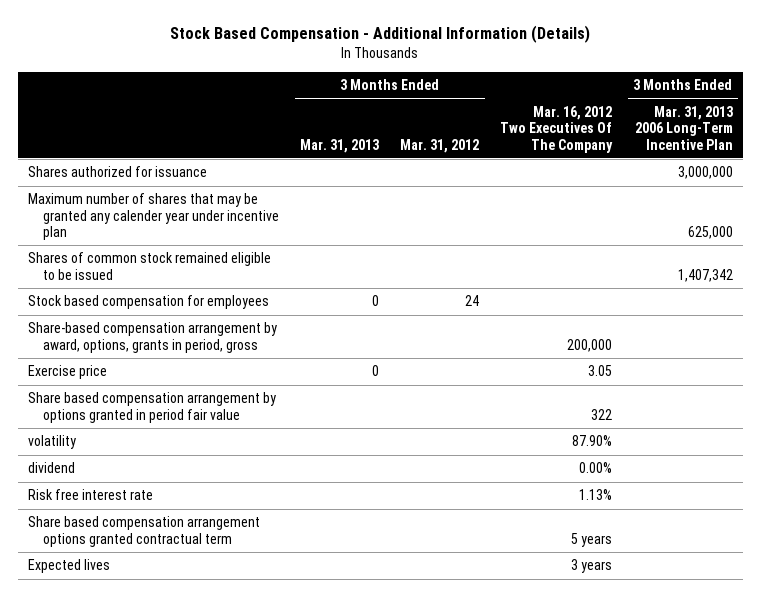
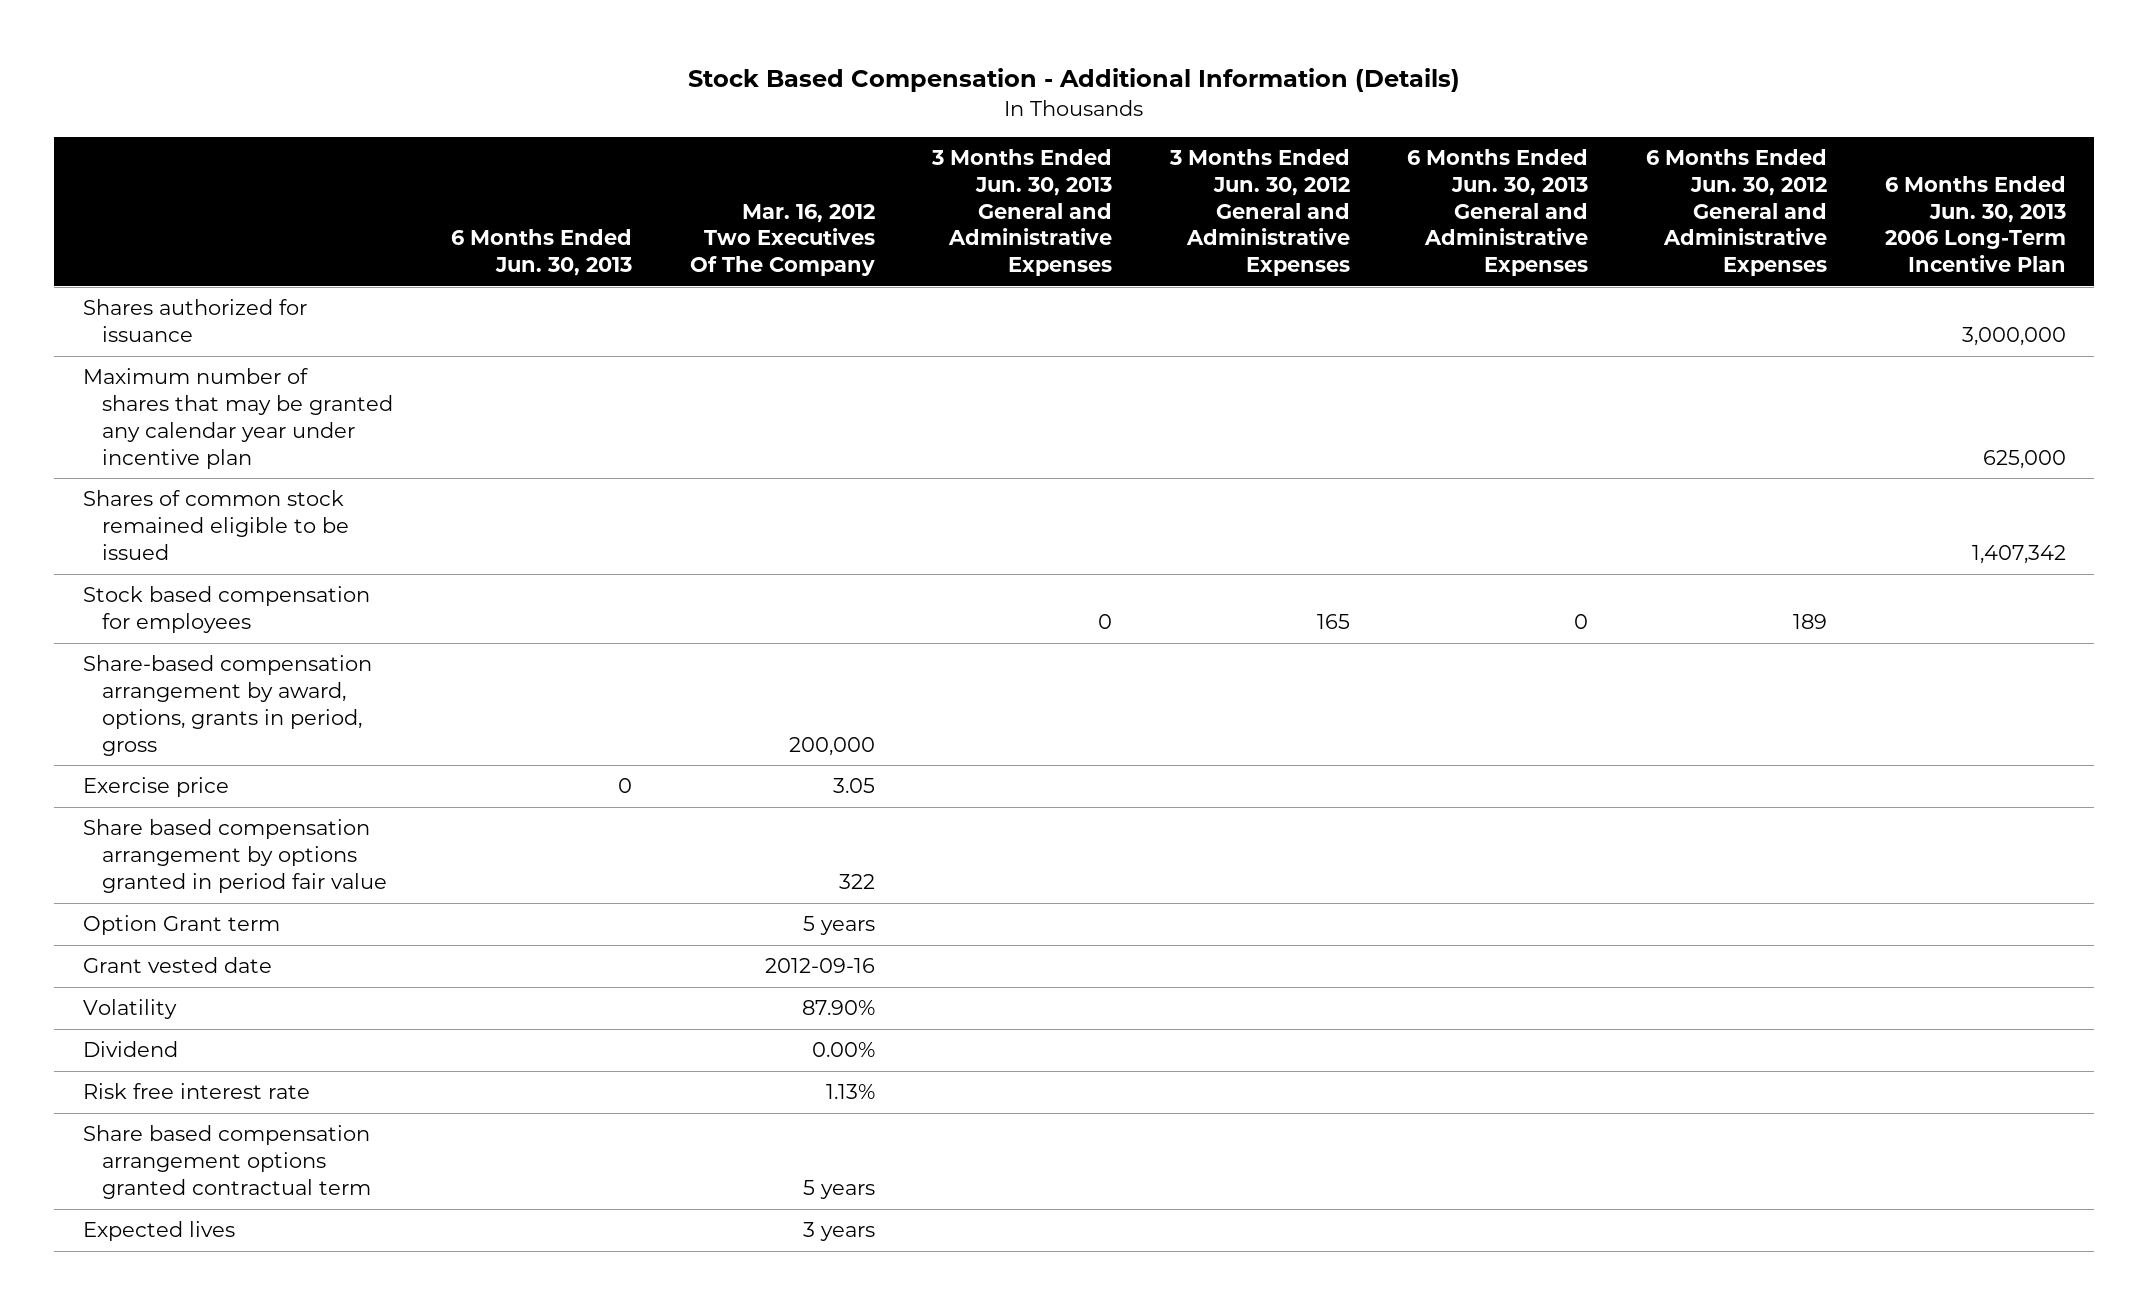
- | 3 Months Ended Mar. 31, 2013 | 3 Months Ended Mar. 31, 2012 | Mar. 16, 2012 Two Executives Of The Company | 3 Months Ended Mar. 31, 2013 2006 Long-Term Incentive Plan
+ | 6 Months Ended Jun. 30, 2013 | Mar. 16, 2012 Two Executives Of The Company | 3 Months Ended Jun. 30, 2013 General and Administrative Expenses | 3 Months Ended Jun. 30, 2012 General and Administrative Expenses | 6 Months Ended Jun. 30, 2013 General and Administrative Expenses | 6 Months Ended Jun. 30, 2012 General and Administrative Expenses | 6 Months Ended Jun. 30, 2013 2006 Long-Term Incentive Plan
- Maximum number of shares that may be granted any calender year under incentive plan | | | | 625,000
+ Maximum number of shares that may be granted any calendar year under incentive plan | | | | | | | 625,000
- volatility | | | 87.90% |
- dividend | | | 0.00% |
+ Option Grant term | | 5 years | | | | |
+ Grant vested date | | 2012-09-16 | | | | |
+ Volatility | | 87.90% | | | | |
+ Dividend | | 0.00% | | | | |

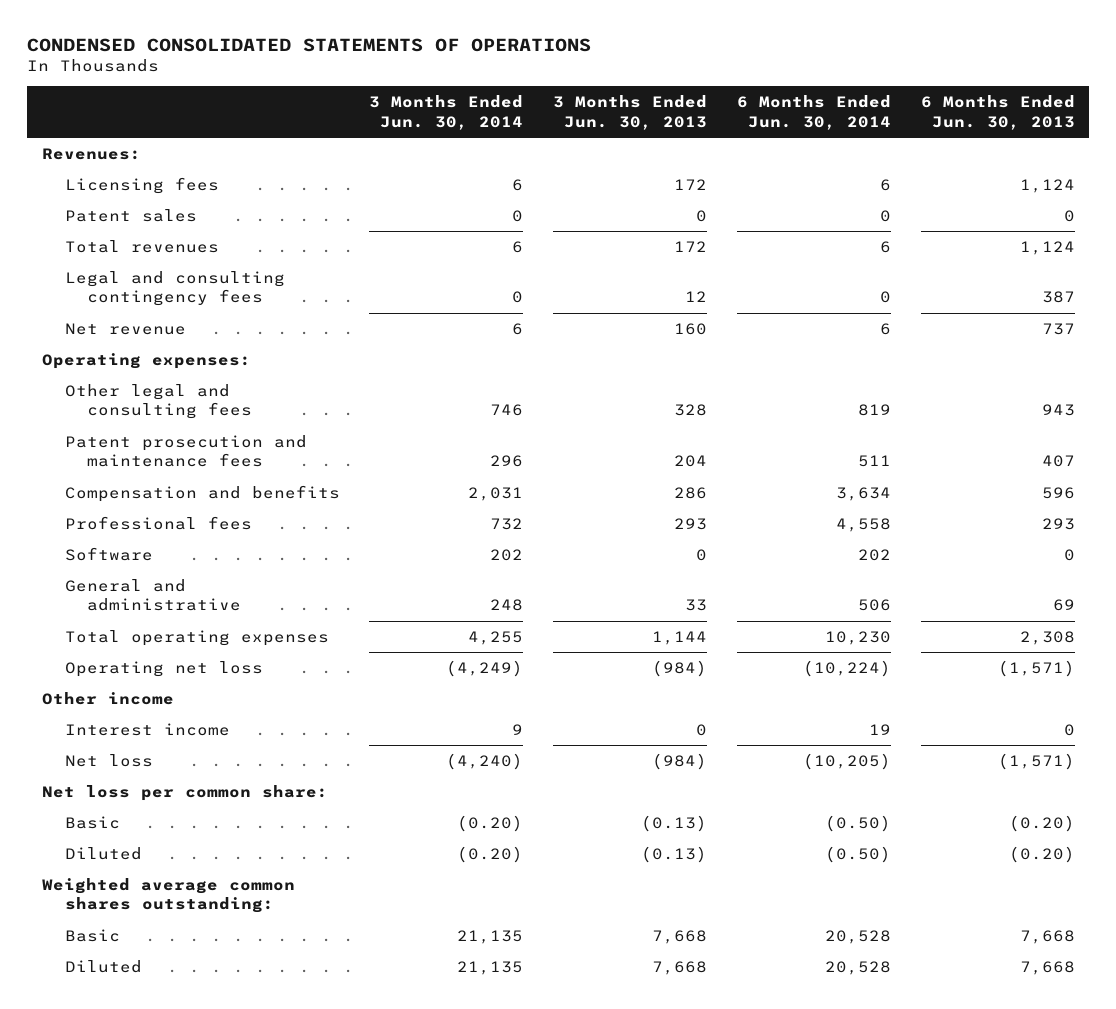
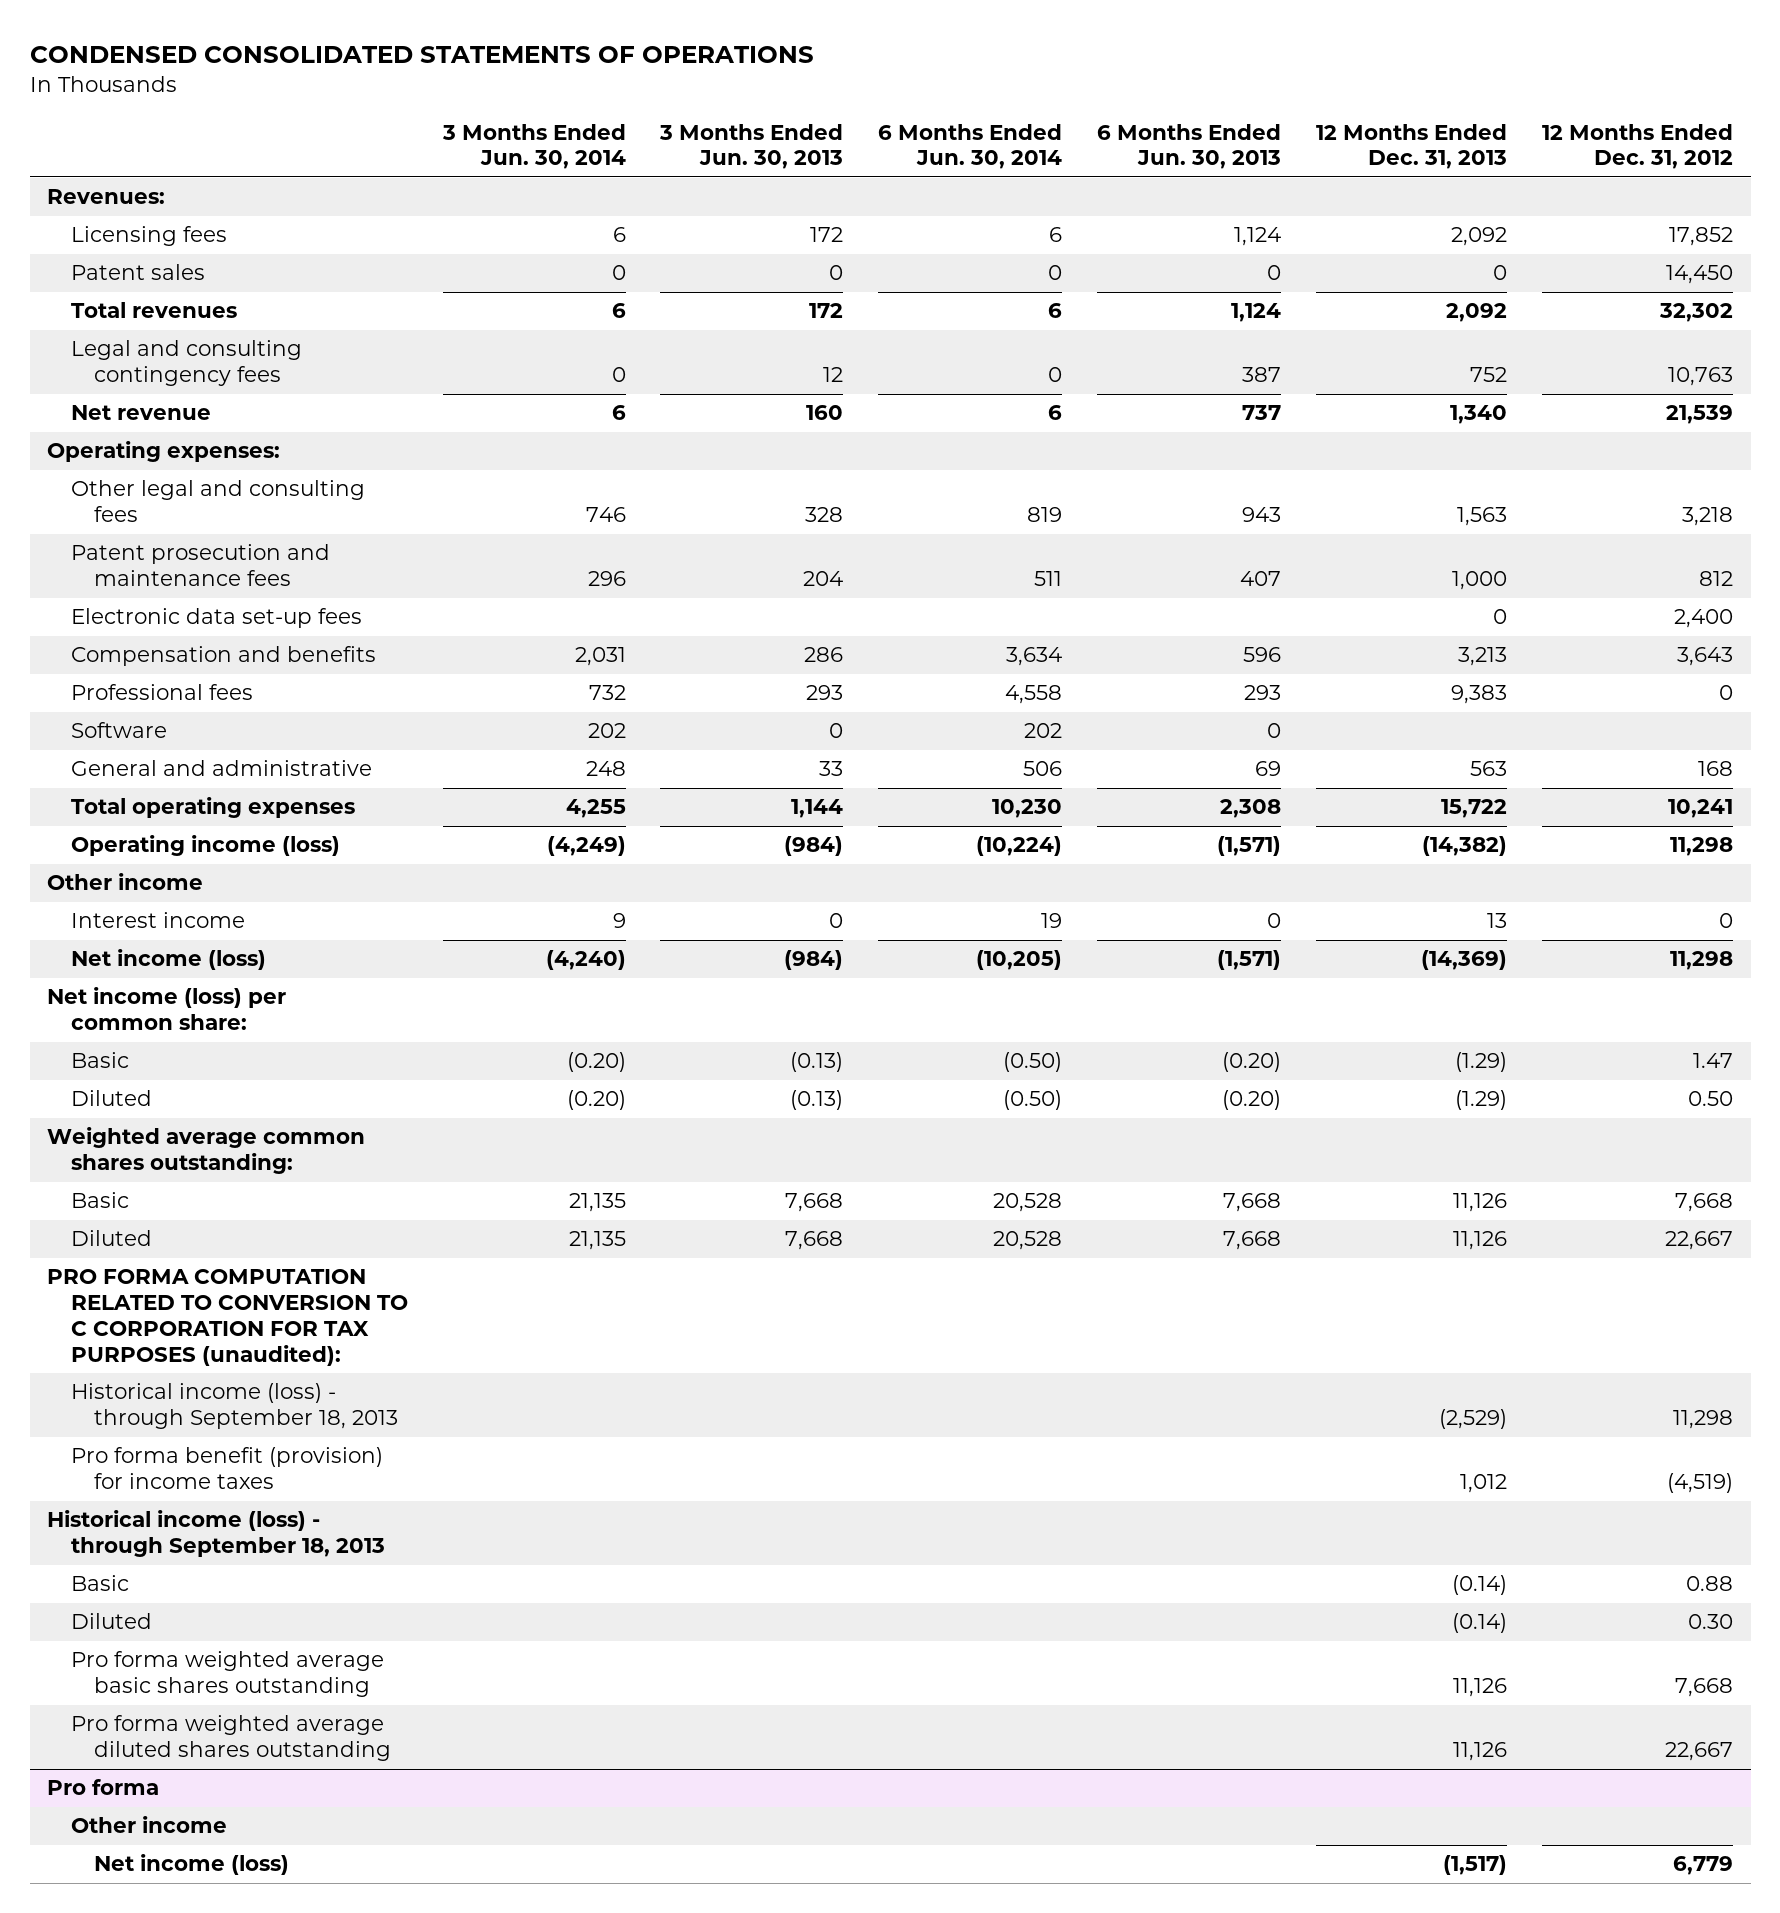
- | 3 Months Ended Jun. 30, 2014 | 3 Months Ended Jun. 30, 2013 | 6 Months Ended Jun. 30, 2014 | 6 Months Ended Jun. 30, 2013
+ | 3 Months Ended Jun. 30, 2014 | 3 Months Ended Jun. 30, 2013 | 6 Months Ended Jun. 30, 2014 | 6 Months Ended Jun. 30, 2013 | 12 Months Ended Dec. 31, 2013 | 12 Months Ended Dec. 31, 2012
+ Electronic data set-up fees | | | | | 0 | 2,400
- Operating net loss | (4,249) | (984) | (10,224) | (1,571)
+ Operating income (loss) | (4,249) | (984) | (10,224) | (1,571) | (14,382) | 11,298
- Net loss | (4,240) | (984) | (10,205) | (1,571)
- Net loss per common share:
+ Net income (loss) | (4,240) | (984) | (10,205) | (1,571) | (14,369) | 11,298
+ Net income (loss) per common share:
+ PRO FORMA COMPUTATION RELATED TO CONVERSION TO C CORPORATION FOR TAX PURPOSES (unaudited):
+ Historical income (loss) - through September 18, 2013 | | | | | (2,529) | 11,298
+ Pro forma benefit (provision) for income taxes | | | | | 1,012 | (4,519)
+ Historical income (loss) - through September 18, 2013
+ Basic | | | | | (0.14) | 0.88
+ Diluted | | | | | (0.14) | 0.30
+ Pro forma weighted average basic shares outstanding | | | | | 11,126 | 7,668
+ Pro forma weighted average diluted shares outstanding | | | | | 11,126 | 22,667
+ Pro forma
+ Other income
+ Net income (loss) | | | | | (1,517) | 6,779

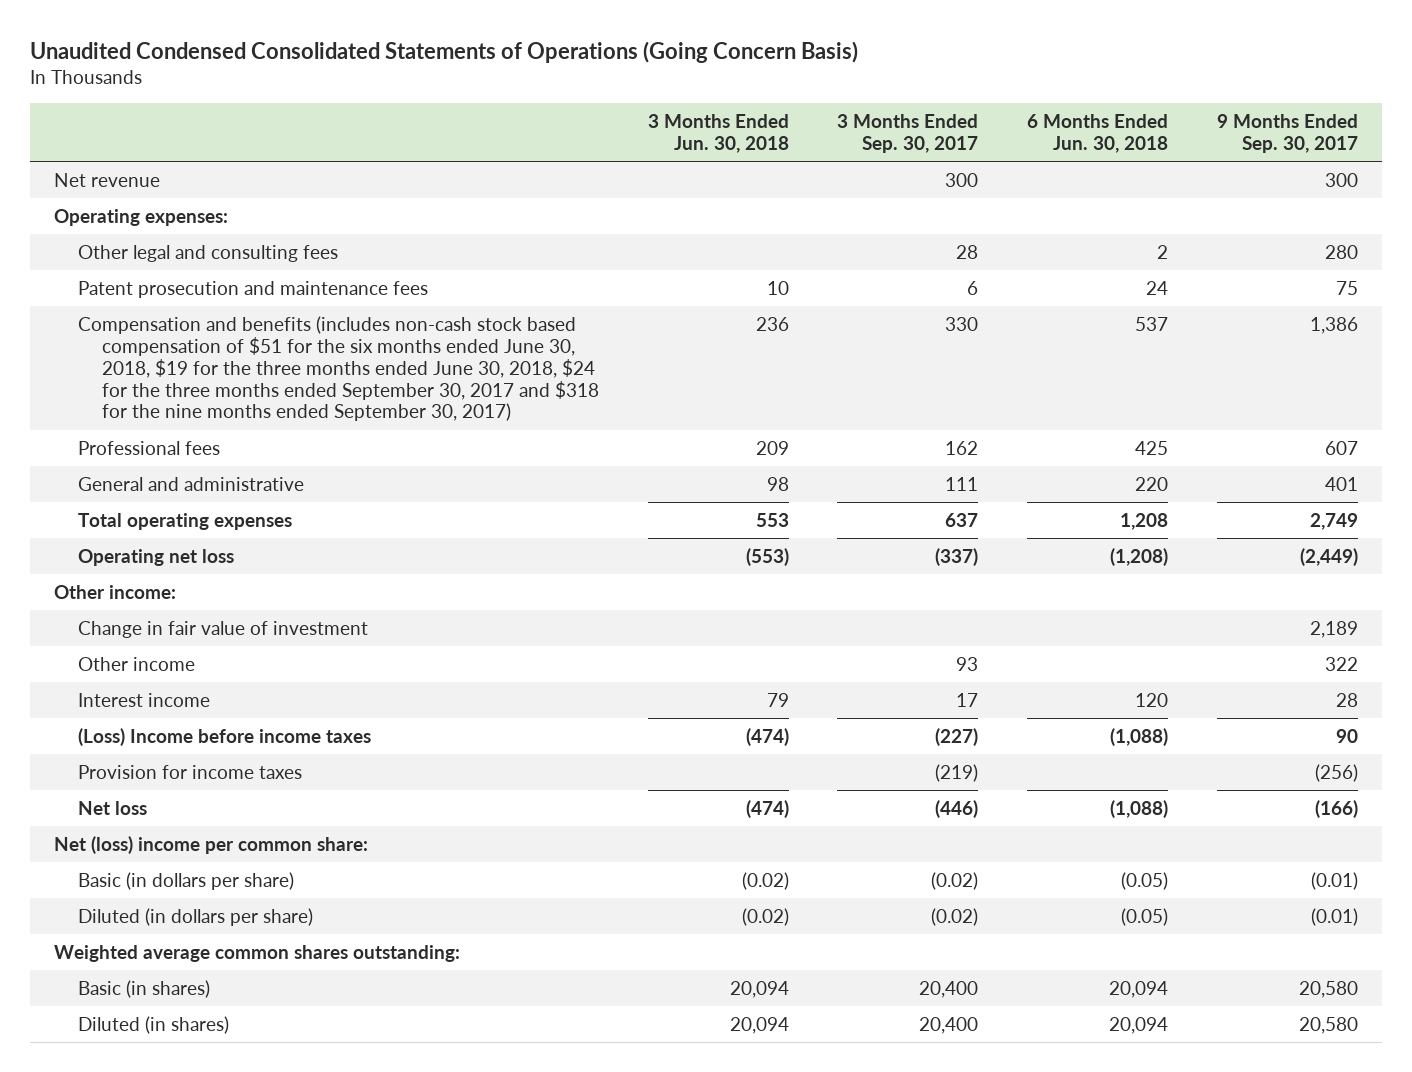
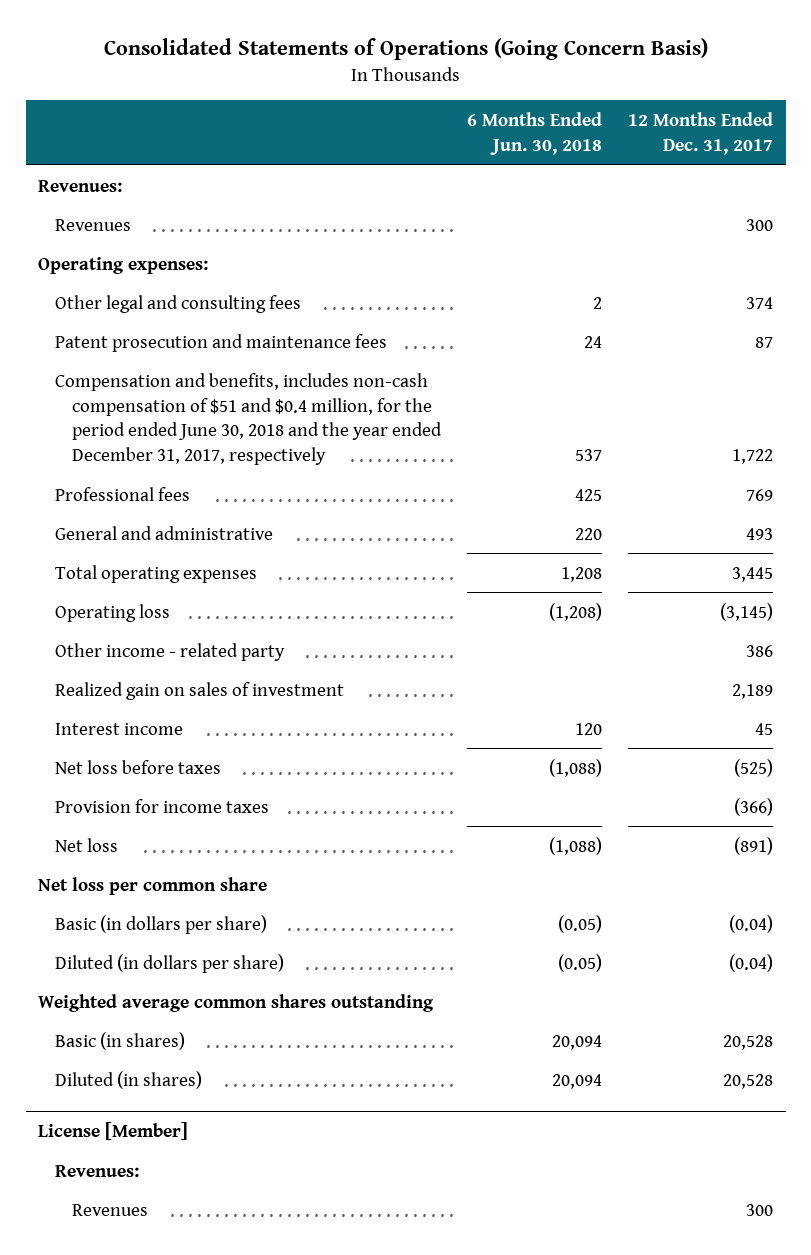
- Unaudited Condensed Consolidated Statements of Operations (Going Concern Basis)
+ Consolidated Statements of Operations (Going Concern Basis)
- | 3 Months Ended Jun. 30, 2018 | 3 Months Ended Sep. 30, 2017 | 6 Months Ended Jun. 30, 2018 | 9 Months Ended Sep. 30, 2017
+ | 6 Months Ended Jun. 30, 2018 | 12 Months Ended Dec. 31, 2017
- Net revenue | | 300 | | 300
+ Revenues:
+ Revenues | | 300
- Compensation and benefits (includes non-cash stock based compensation of $51 for the six months ended June 30, 2018, $19 for the three months ended June 30, 2018, $24 for the three months ended September 30, 2017 and $318 for the nine months ended September 30, 2017) | 236 | 330 | 537 | 1,386
+ Compensation and benefits, includes non-cash compensation of $51 and $0.4 million, for the period ended June 30, 2018 and the year ended December 31, 2017, respectively | 537 | 1,722
- Operating net loss | (553) | (337) | (1,208) | (2,449)
- Other income:
- Change in fair value of investment | | | | 2,189
- Other income | | 93 | | 322
+ Operating loss | (1,208) | (3,145)
+ Other income - related party | | 386
+ Realized gain on sales of investment | | 2,189
- (Loss) Income before income taxes | (474) | (227) | (1,088) | 90
+ Net loss before taxes | (1,088) | (525)
- Net (loss) income per common share:
+ Net loss per common share
- Weighted average common shares outstanding:
+ Weighted average common shares outstanding
+ License [Member]
+ Revenues:
+ Revenues | | 300

